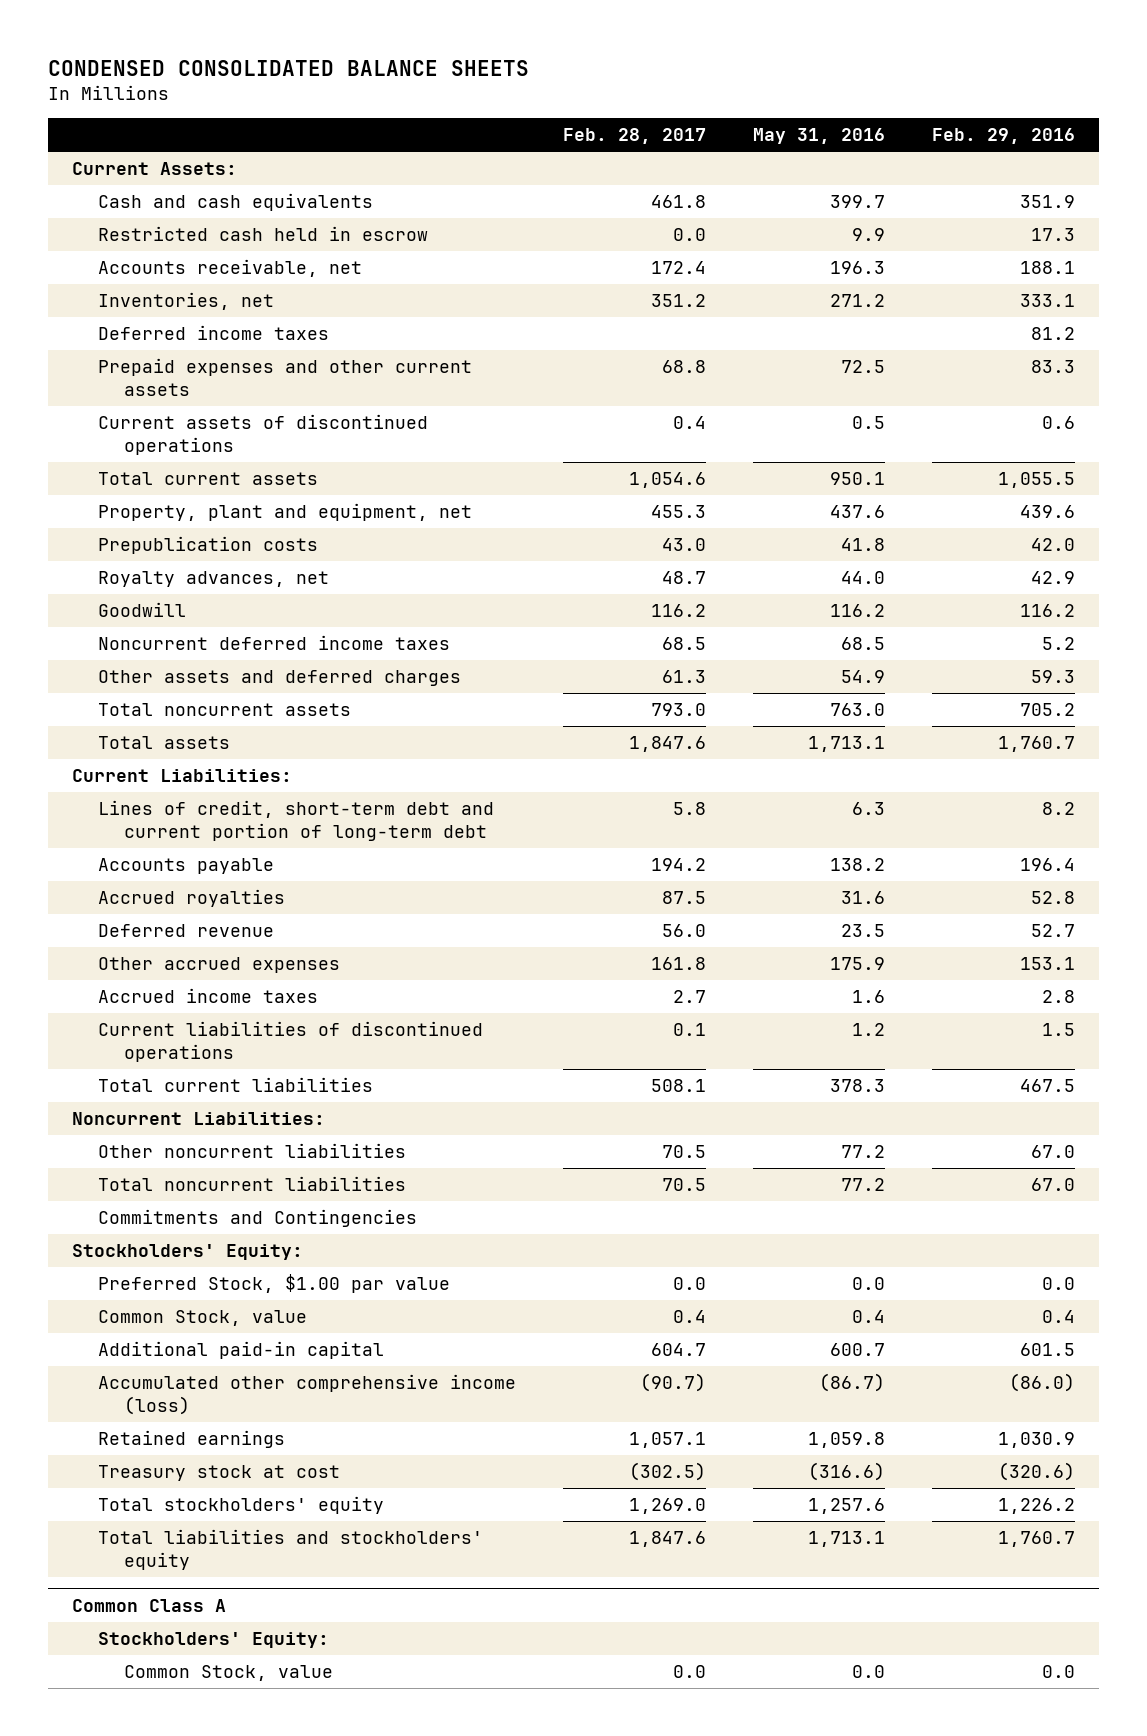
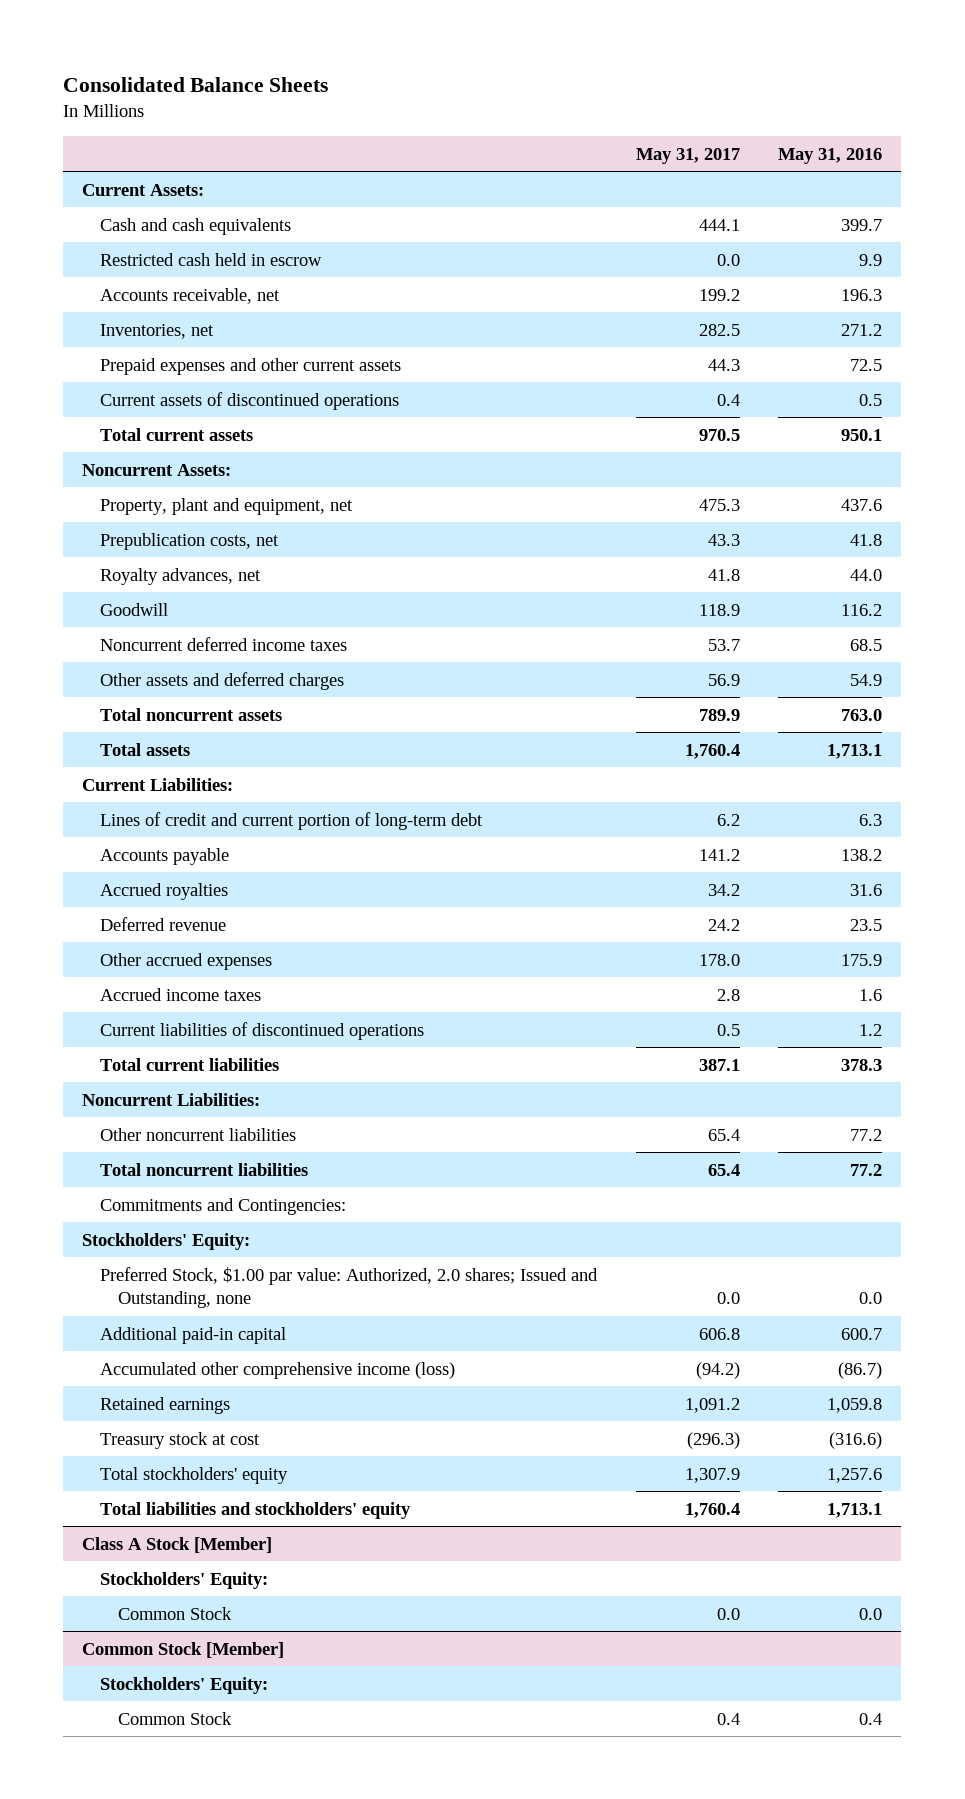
- CONDENSED CONSOLIDATED BALANCE SHEETS
+ Consolidated Balance Sheets
- | Feb. 28, 2017 | May 31, 2016 | Feb. 29, 2016
+ | May 31, 2017 | May 31, 2016
- Deferred income taxes | | | 81.2
+ Noncurrent Assets:
- Prepublication costs | 43.0 | 41.8 | 42.0
+ Prepublication costs, net | 43.3 | 41.8
- Lines of credit, short-term debt and current portion of long-term debt | 5.8 | 6.3 | 8.2
+ Lines of credit and current portion of long-term debt | 6.2 | 6.3
- Commitments and Contingencies
+ Commitments and Contingencies:
- Preferred Stock, $1.00 par value | 0.0 | 0.0 | 0.0
- Common Stock, value | 0.4 | 0.4 | 0.4
+ Preferred Stock, $1.00 par value: Authorized, 2.0 shares; Issued and Outstanding, none | 0.0 | 0.0
- Common Class A
+ Class A Stock [Member]
- Common Stock, value | 0.0 | 0.0 | 0.0
+ Common Stock | 0.0 | 0.0
+ Common Stock [Member]
+ Stockholders' Equity:
+ Common Stock | 0.4 | 0.4

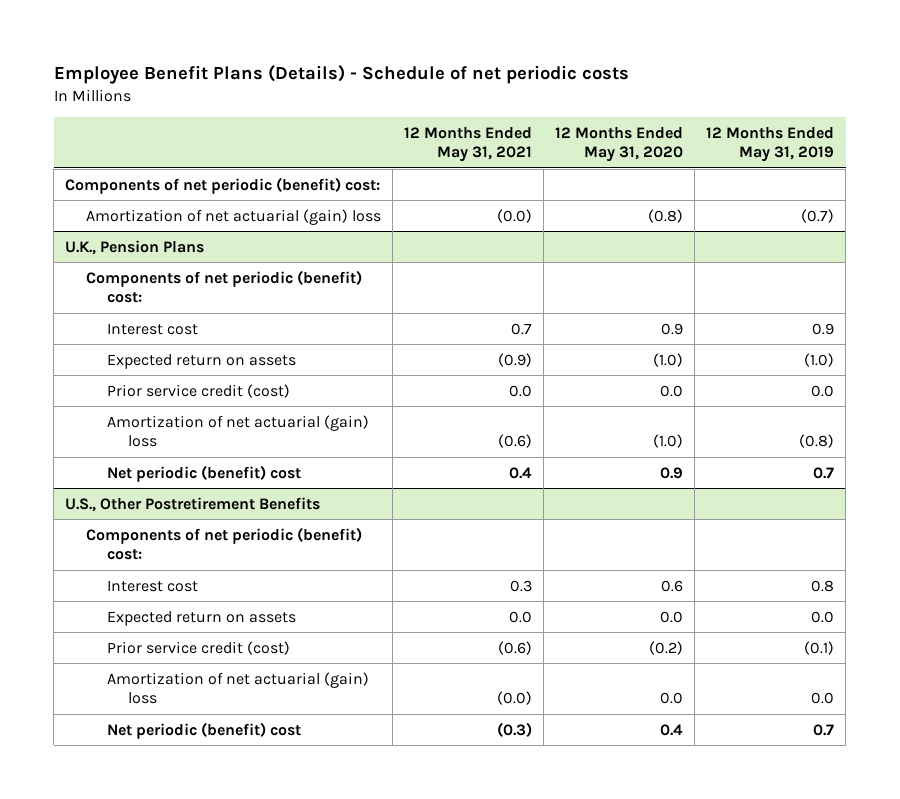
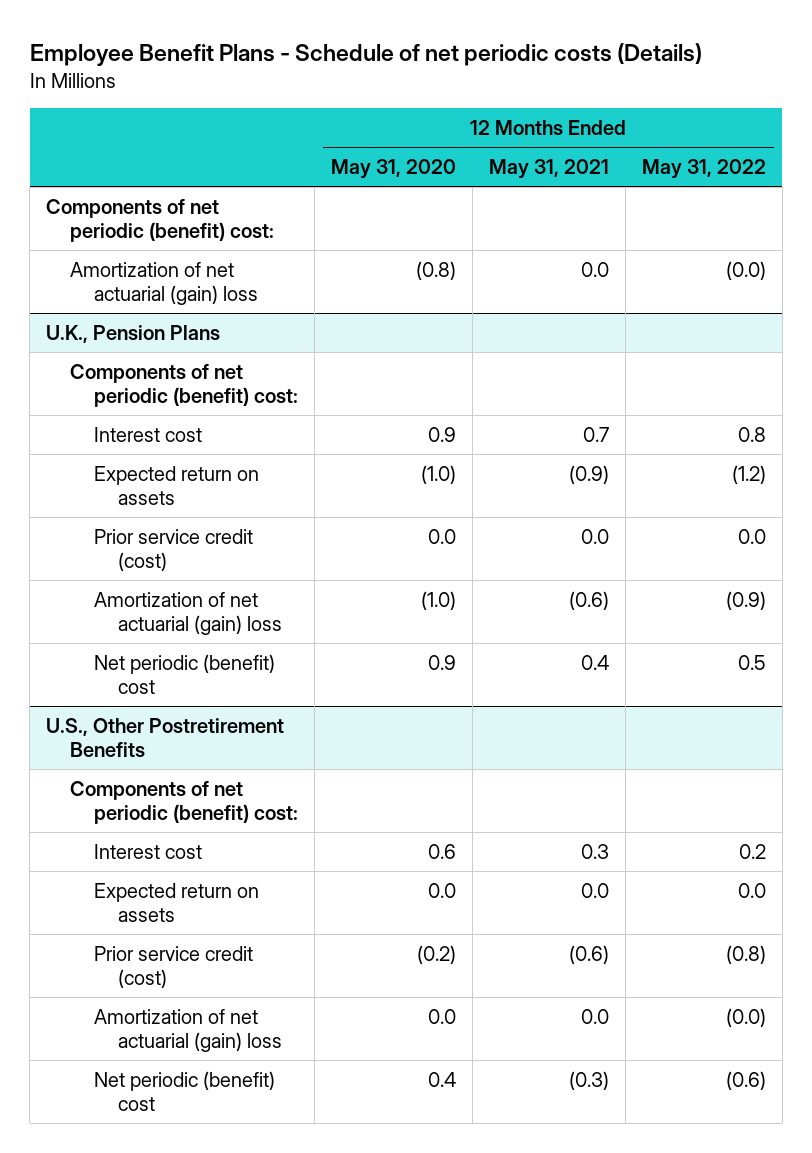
- Employee Benefit Plans (Details) - Schedule of net periodic costs
+ Employee Benefit Plans - Schedule of net periodic costs (Details)
- | 12 Months Ended May 31, 2021 | 12 Months Ended May 31, 2020 | 12 Months Ended May 31, 2019
+ | 12 Months Ended May 31, 2020 | 12 Months Ended May 31, 2021 | 12 Months Ended May 31, 2022
- Amortization of net actuarial (gain) loss | (0.0) | (0.8) | (0.7)
+ Amortization of net actuarial (gain) loss | (0.8) | 0.0 | (0.0)
@ U.S., Other Postretirement Benefits
- Amortization of net actuarial (gain) loss | (0.0) | 0.0 | 0.0
+ Amortization of net actuarial (gain) loss | 0.0 | 0.0 | (0.0)

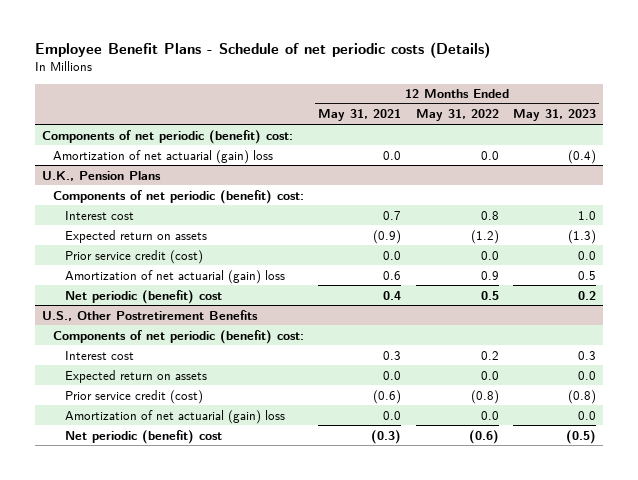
- | 12 Months Ended May 31, 2020 | 12 Months Ended May 31, 2021 | 12 Months Ended May 31, 2022
+ | 12 Months Ended May 31, 2021 | 12 Months Ended May 31, 2022 | 12 Months Ended May 31, 2023
- Amortization of net actuarial (gain) loss | (0.8) | 0.0 | (0.0)
+ Amortization of net actuarial (gain) loss | 0.0 | 0.0 | (0.4)
@ U.K., Pension Plans
- Amortization of net actuarial (gain) loss | (1.0) | (0.6) | (0.9)
+ Amortization of net actuarial (gain) loss | 0.6 | 0.9 | 0.5
@ U.S., Other Postretirement Benefits
- Amortization of net actuarial (gain) loss | 0.0 | 0.0 | (0.0)
+ Amortization of net actuarial (gain) loss | 0.0 | 0.0 | 0.0

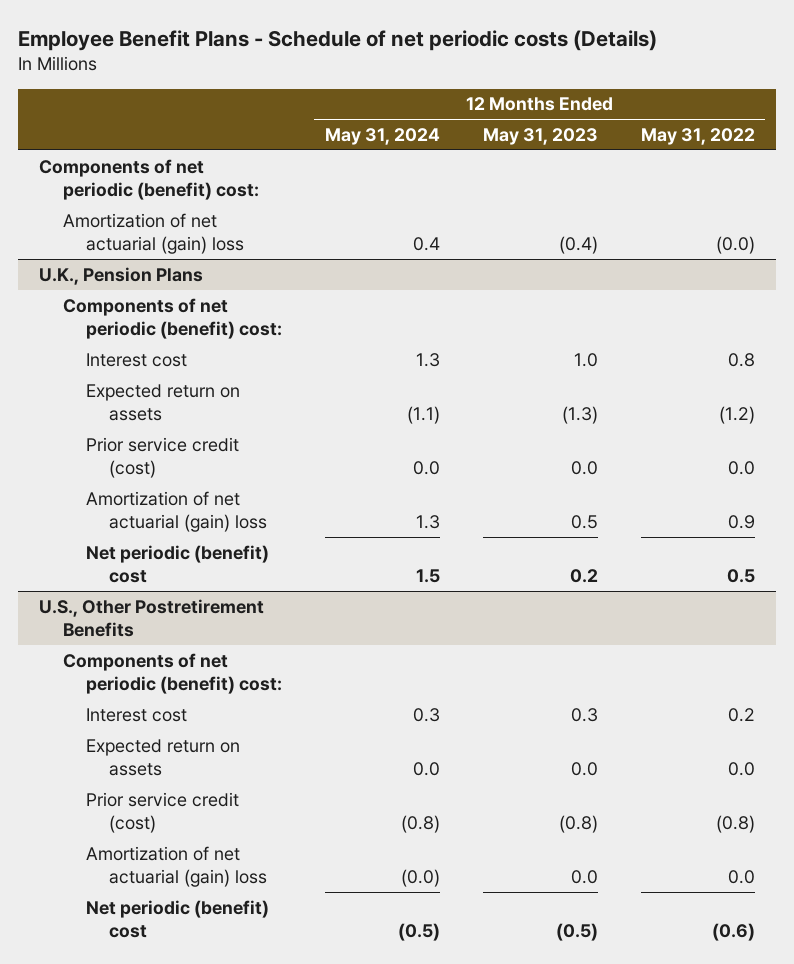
- | 12 Months Ended May 31, 2021 | 12 Months Ended May 31, 2022 | 12 Months Ended May 31, 2023
+ | 12 Months Ended May 31, 2024 | 12 Months Ended May 31, 2023 | 12 Months Ended May 31, 2022
- Amortization of net actuarial (gain) loss | 0.0 | 0.0 | (0.4)
+ Amortization of net actuarial (gain) loss | 0.4 | (0.4) | (0.0)

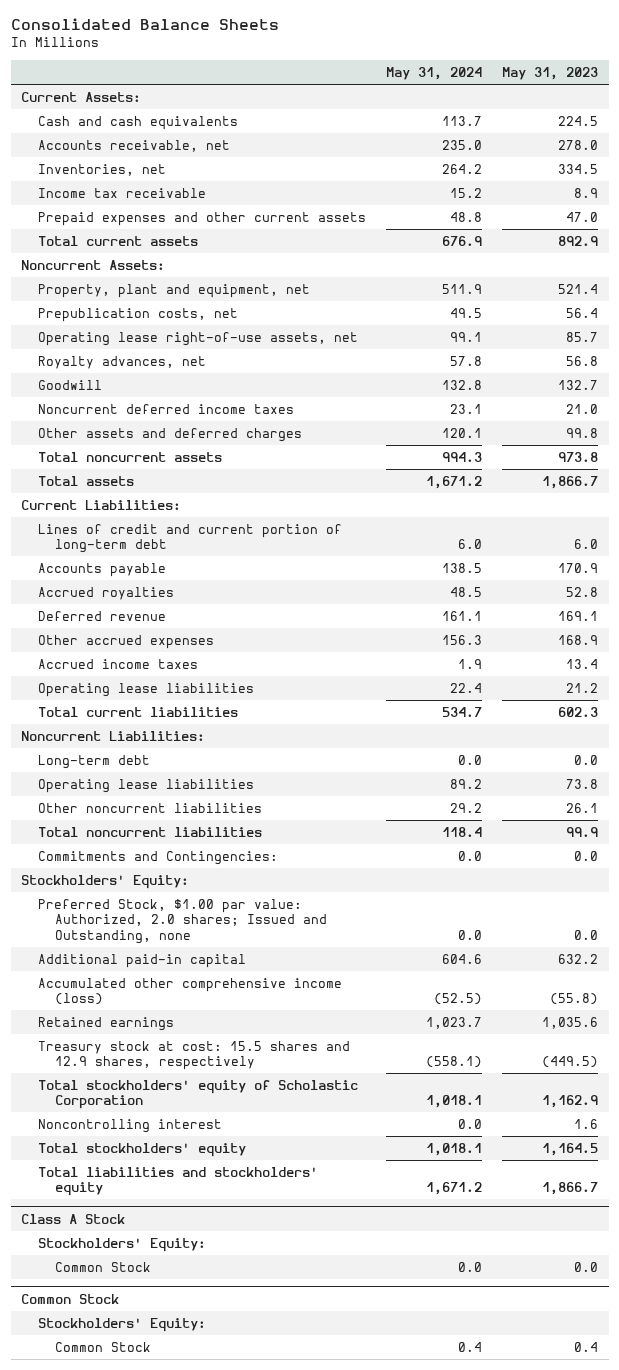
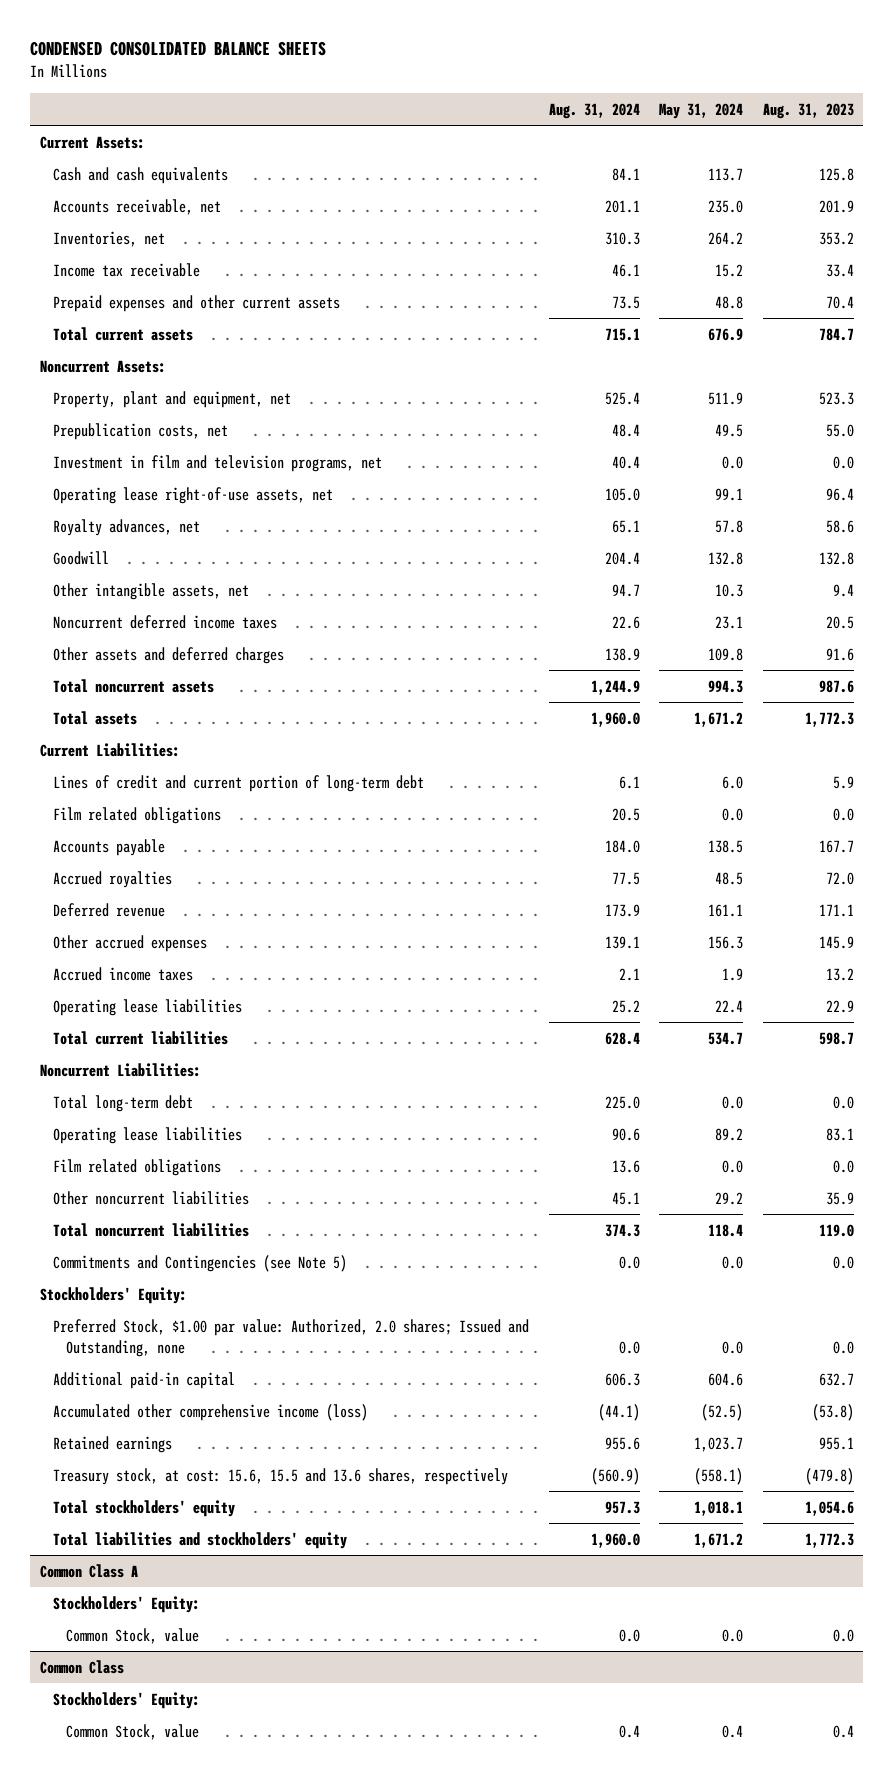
- Consolidated Balance Sheets
+ CONDENSED CONSOLIDATED BALANCE SHEETS
- | May 31, 2024 | May 31, 2023
+ | Aug. 31, 2024 | May 31, 2024 | Aug. 31, 2023
+ Investment in film and television programs, net | 40.4 | 0.0 | 0.0
+ Other intangible assets, net | 94.7 | 10.3 | 9.4
- Other assets and deferred charges | 120.1 | 99.8
+ Other assets and deferred charges | 138.9 | 109.8 | 91.6
+ Film related obligations | 20.5 | 0.0 | 0.0
- Long-term debt | 0.0 | 0.0
+ Total long-term debt | 225.0 | 0.0 | 0.0
+ Film related obligations | 13.6 | 0.0 | 0.0
- Commitments and Contingencies: | 0.0 | 0.0
+ Commitments and Contingencies (see Note 5) | 0.0 | 0.0 | 0.0
- Treasury stock at cost: 15.5 shares and 12.9 shares, respectively | (558.1) | (449.5)
- Total stockholders' equity of Scholastic Corporation | 1,018.1 | 1,162.9
- Noncontrolling interest | 0.0 | 1.6
+ Treasury stock, at cost: 15.6, 15.5 and 13.6 shares, respectively | (560.9) | (558.1) | (479.8)
- Class A Stock
+ Common Class A
- Common Stock | 0.0 | 0.0
- Common Stock
+ Common Stock, value | 0.0 | 0.0 | 0.0
+ Common Class
- Common Stock | 0.4 | 0.4
+ Common Stock, value | 0.4 | 0.4 | 0.4

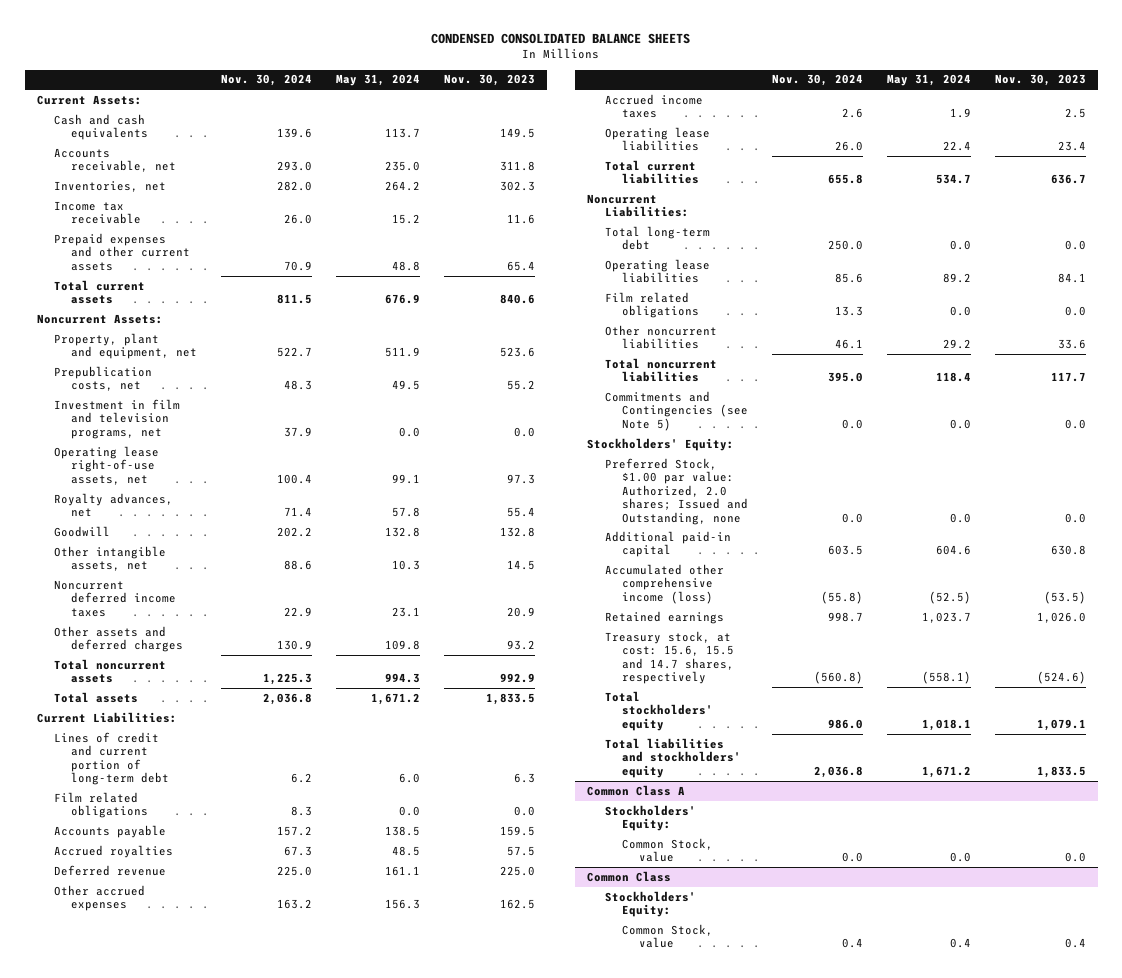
- | Aug. 31, 2024 | May 31, 2024 | Aug. 31, 2023
+ | Nov. 30, 2024 | May 31, 2024 | Nov. 30, 2023
- Treasury stock, at cost: 15.6, 15.5 and 13.6 shares, respectively | (560.9) | (558.1) | (479.8)
+ Treasury stock, at cost: 15.6, 15.5 and 14.7 shares, respectively | (560.8) | (558.1) | (524.6)

